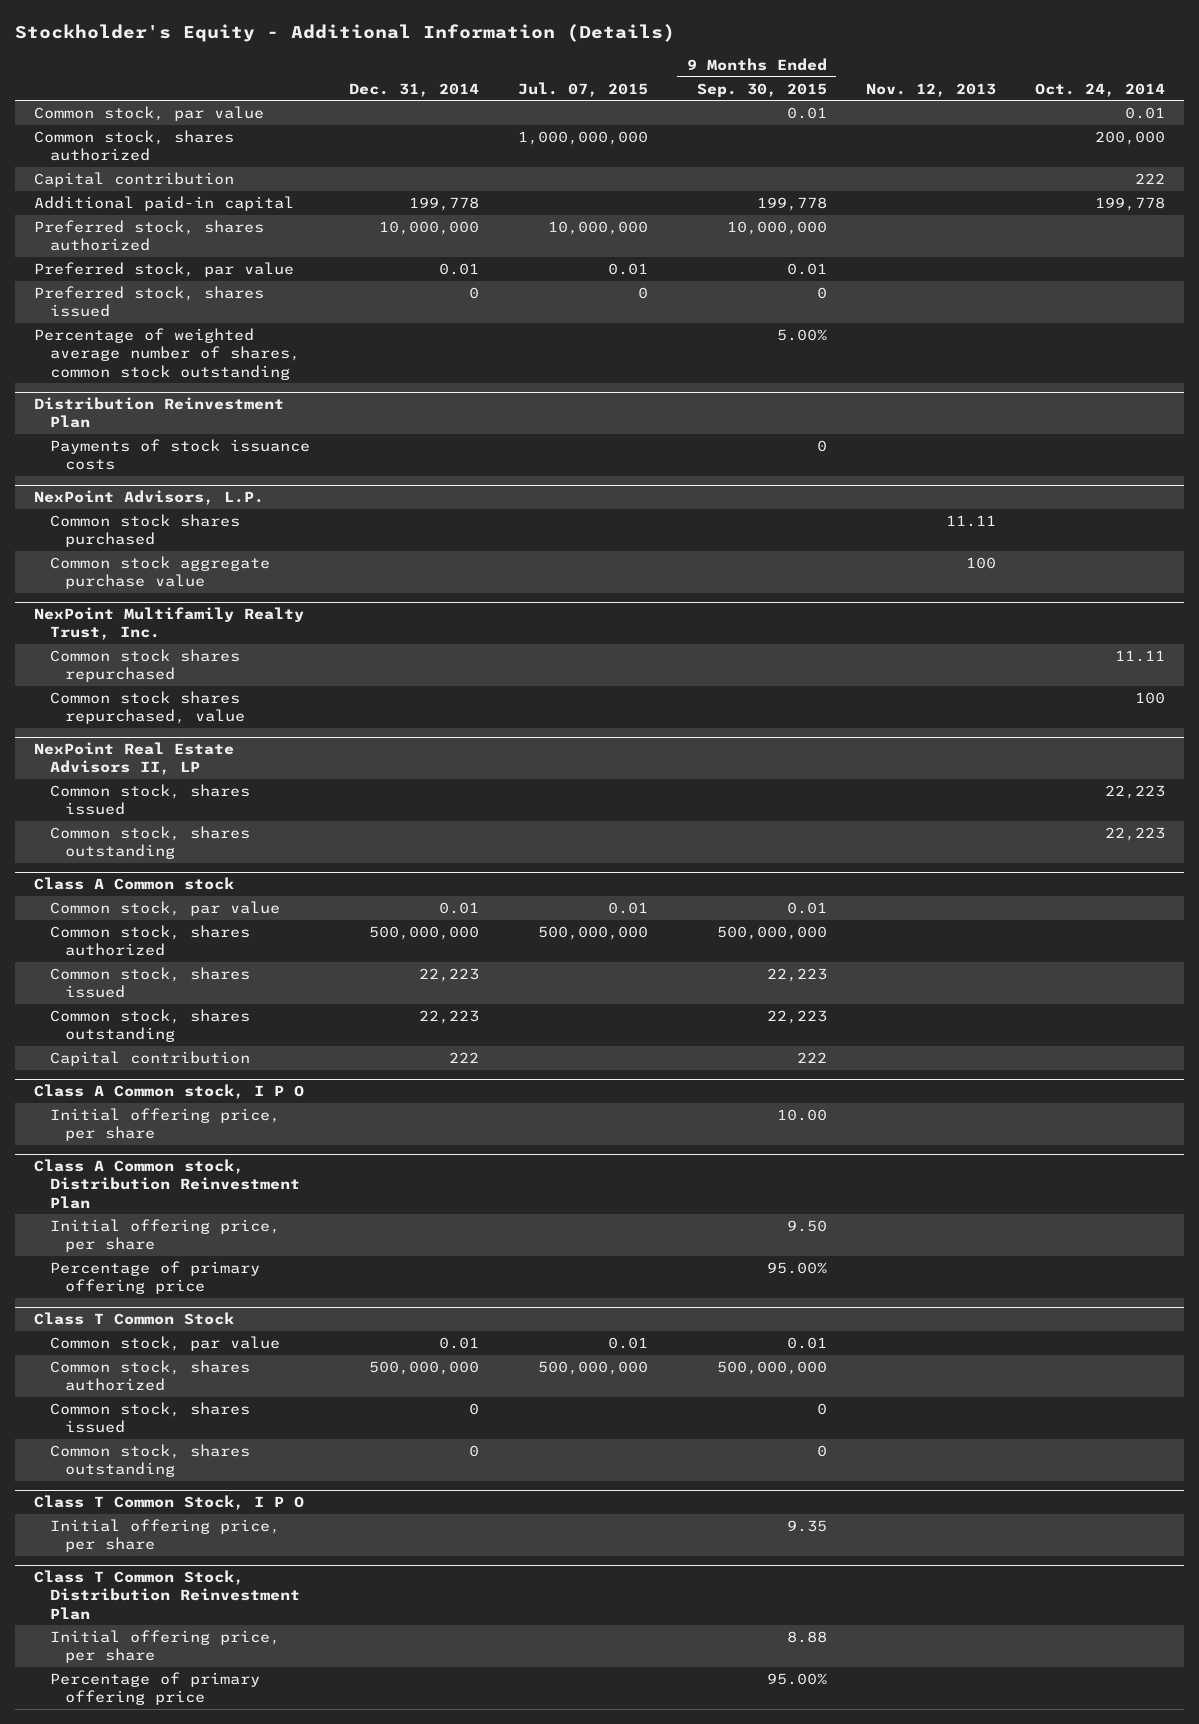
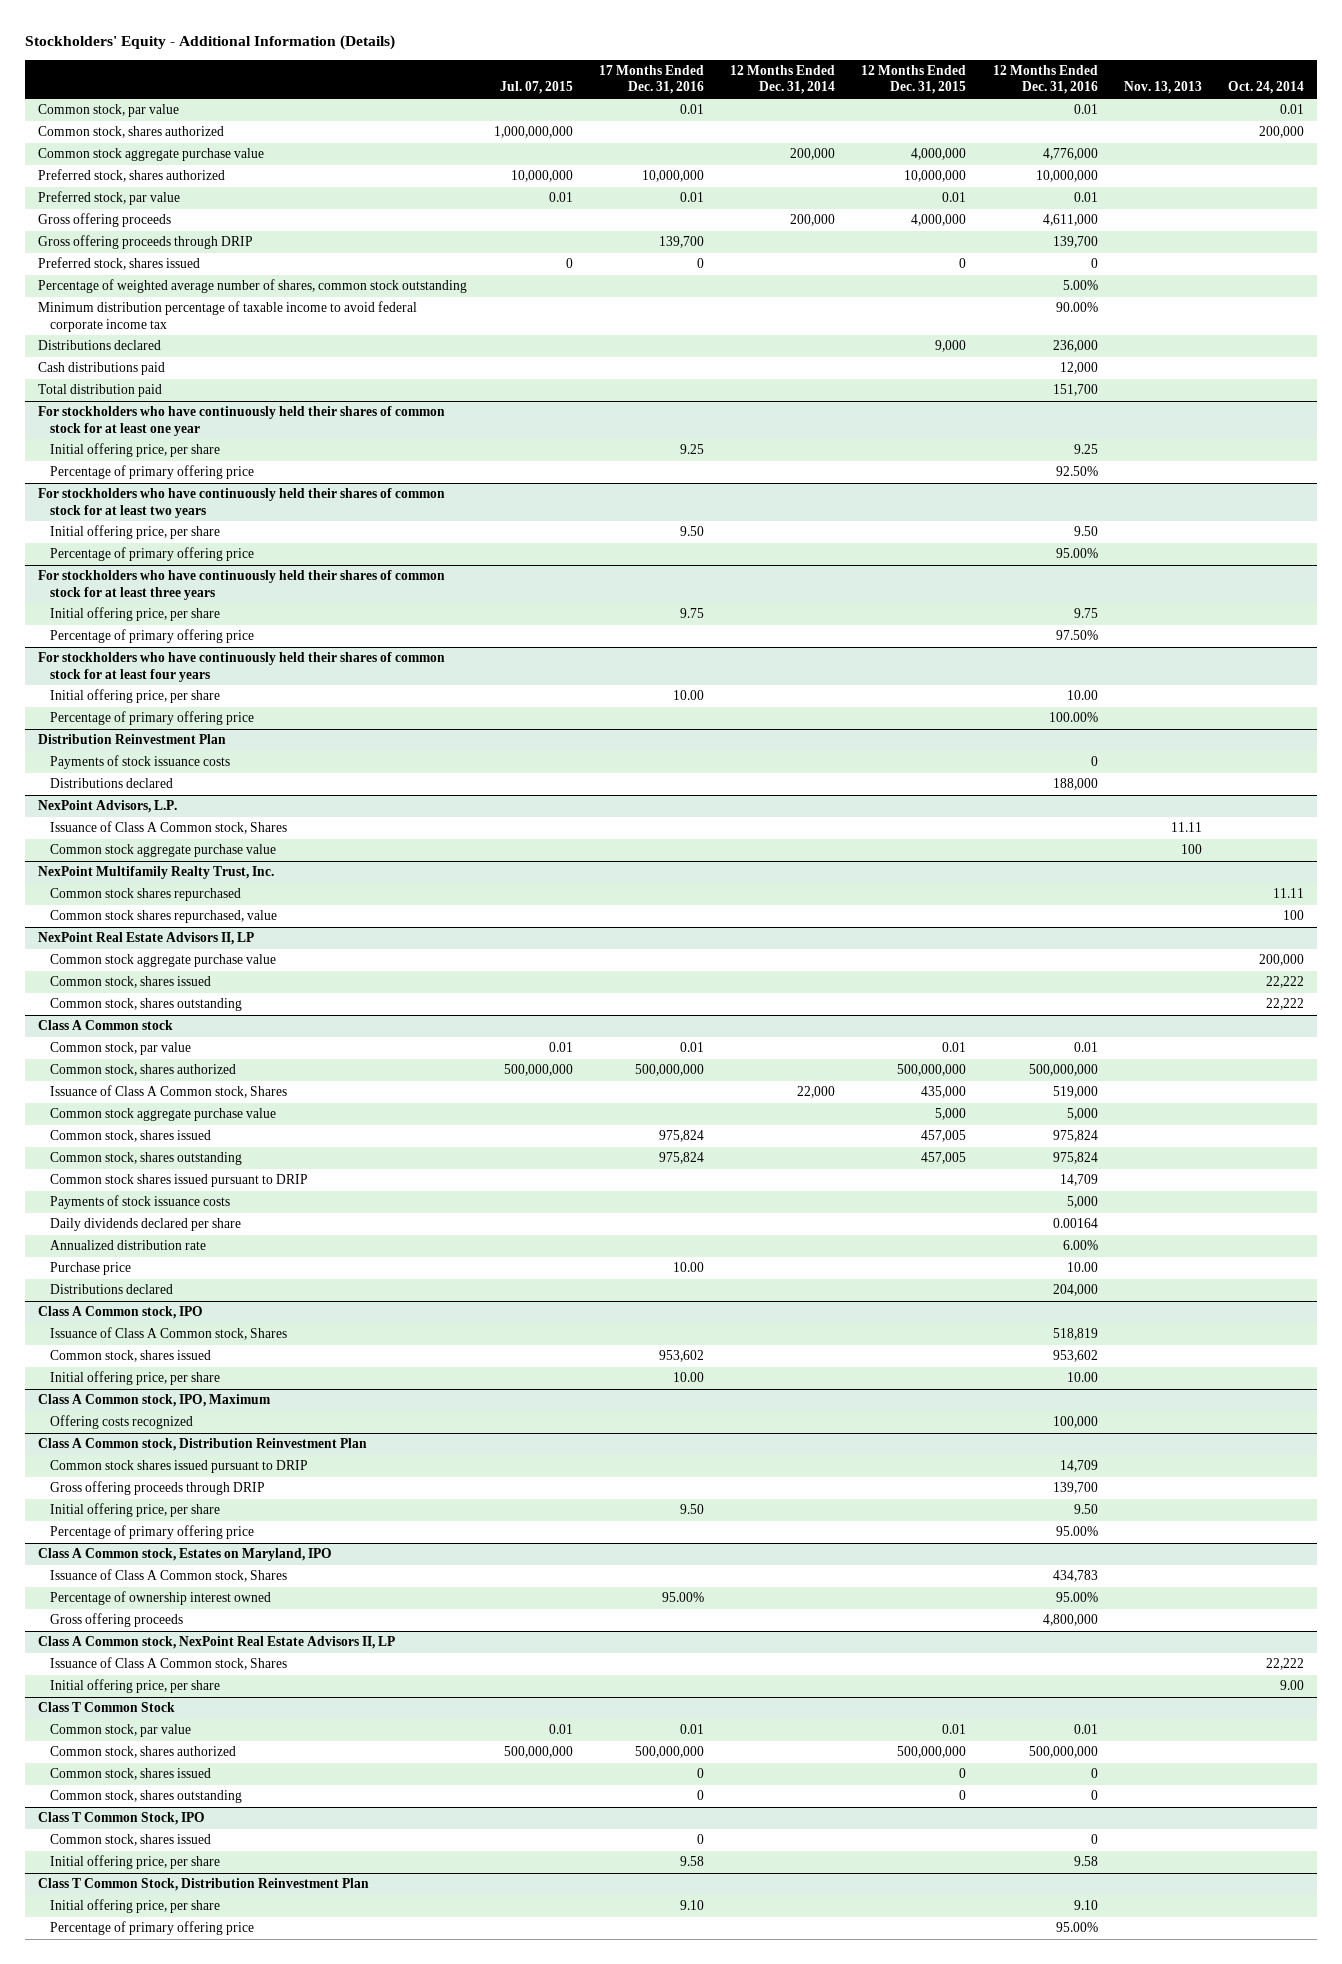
- Stockholder's Equity - Additional Information (Details)
+ Stockholders' Equity - Additional Information (Details)
- | Dec. 31, 2014 | Jul. 07, 2015 | 9 Months Ended Sep. 30, 2015 | Nov. 12, 2013 | Oct. 24, 2014
+ | Jul. 07, 2015 | 17 Months Ended Dec. 31, 2016 | 12 Months Ended Dec. 31, 2014 | 12 Months Ended Dec. 31, 2015 | 12 Months Ended Dec. 31, 2016 | Nov. 13, 2013 | Oct. 24, 2014
- Capital contribution | | | | | 222
- Additional paid-in capital | 199,778 | | 199,778 | | 199,778
+ Common stock aggregate purchase value | | | 200,000 | 4,000,000 | 4,776,000 | |
+ Gross offering proceeds | | | 200,000 | 4,000,000 | 4,611,000 | |
+ Gross offering proceeds through DRIP | | 139,700 | | | 139,700 | |
+ Minimum distribution percentage of taxable income to avoid federal corporate income tax | | | | | 90.00% | |
+ Distributions declared | | | | 9,000 | 236,000 | |
+ Cash distributions paid | | | | | 12,000 | |
+ Total distribution paid | | | | | 151,700 | |
+ For stockholders who have continuously held their shares of common stock for at least one year
+ Initial offering price, per share | | 9.25 | | | 9.25 | |
+ Percentage of primary offering price | | | | | 92.50% | |
+ For stockholders who have continuously held their shares of common stock for at least two years
+ Initial offering price, per share | | 9.50 | | | 9.50 | |
+ Percentage of primary offering price | | | | | 95.00% | |
+ For stockholders who have continuously held their shares of common stock for at least three years
+ Initial offering price, per share | | 9.75 | | | 9.75 | |
+ Percentage of primary offering price | | | | | 97.50% | |
+ For stockholders who have continuously held their shares of common stock for at least four years
+ Initial offering price, per share | | 10.00 | | | 10.00 | |
+ Percentage of primary offering price | | | | | 100.00% | |
@ Distribution Reinvestment Plan
+ Distributions declared | | | | | 188,000 | |
@ NexPoint Advisors, L.P.
- Common stock shares purchased | | | | 11.11 |
+ Issuance of Class A Common stock, Shares | | | | | | 11.11 |
@ NexPoint Real Estate Advisors II, LP
- Common stock, shares issued | | | | | 22,223
- Common stock, shares outstanding | | | | | 22,223
+ Common stock aggregate purchase value | | | | | | | 200,000
+ Common stock, shares issued | | | | | | | 22,222
+ Common stock, shares outstanding | | | | | | | 22,222
@ Class A Common stock
+ Issuance of Class A Common stock, Shares | | | 22,000 | 435,000 | 519,000 | |
+ Common stock aggregate purchase value | | | | 5,000 | 5,000 | |
- Capital contribution | 222 | | 222 | |
- Class A Common stock, I P O
@ Class A Common stock
+ Common stock shares issued pursuant to DRIP | | | | | 14,709 | |
+ Payments of stock issuance costs | | | | | 5,000 | |
+ Daily dividends declared per share | | | | | 0.00164 | |
+ Annualized distribution rate | | | | | 6.00% | |
+ Purchase price | | 10.00 | | | 10.00 | |
+ Distributions declared | | | | | 204,000 | |
+ Class A Common stock, IPO
+ Issuance of Class A Common stock, Shares | | | | | 518,819 | |
+ Common stock, shares issued | | 953,602 | | | 953,602 | |
+ Class A Common stock, IPO, Maximum
+ Offering costs recognized | | | | | 100,000 | |
@ Class A Common stock, Distribution Reinvestment Plan
+ Common stock shares issued pursuant to DRIP | | | | | 14,709 | |
+ Gross offering proceeds through DRIP | | | | | 139,700 | |
+ Class A Common stock, Estates on Maryland, IPO
+ Issuance of Class A Common stock, Shares | | | | | 434,783 | |
+ Percentage of ownership interest owned | | 95.00% | | | 95.00% | |
+ Gross offering proceeds | | | | | 4,800,000 | |
+ Class A Common stock, NexPoint Real Estate Advisors II, LP
+ Issuance of Class A Common stock, Shares | | | | | | | 22,222
+ Initial offering price, per share | | | | | | | 9.00
- Class T Common Stock, I P O
+ Class T Common Stock, IPO
+ Common stock, shares issued | | 0 | | | 0 | |

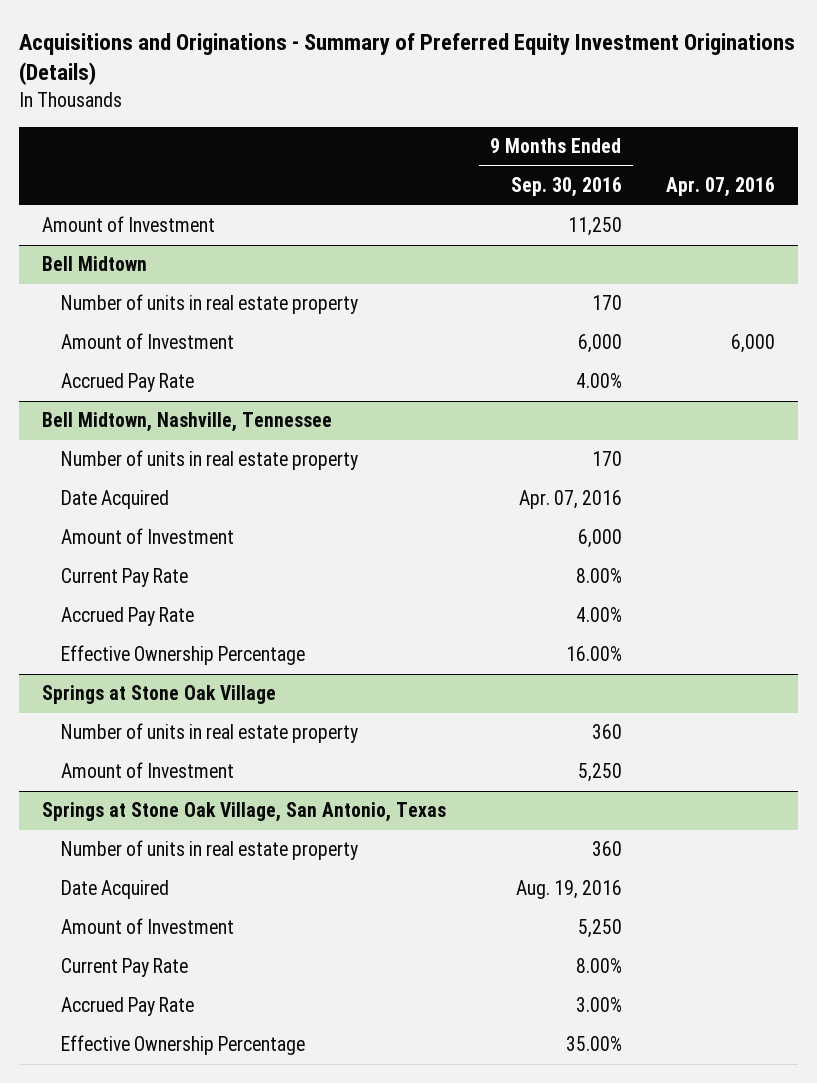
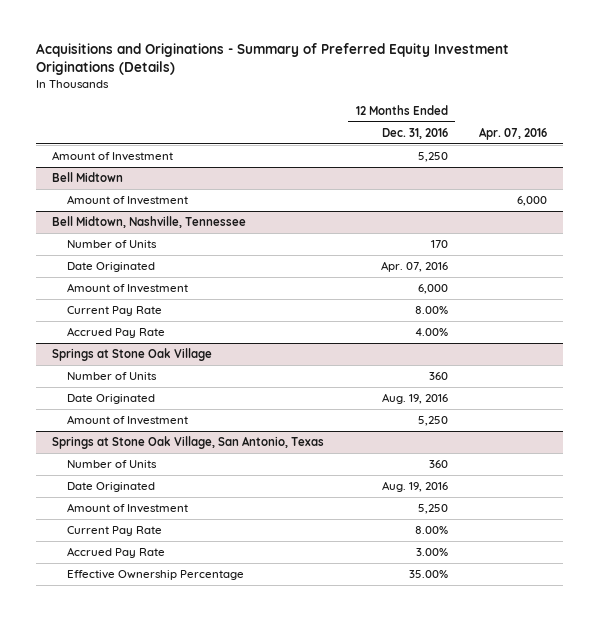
- | 9 Months Ended Sep. 30, 2016 | Apr. 07, 2016
+ | 12 Months Ended Dec. 31, 2016 | Apr. 07, 2016
@ Bell Midtown
- Number of units in real estate property | 170 |
- Accrued Pay Rate | 4.00% |
@ Bell Midtown, Nashville, Tennessee
- Number of units in real estate property | 170 |
- Date Acquired | Apr. 07, 2016 |
+ Number of Units | 170 |
+ Date Originated | Apr. 07, 2016 |
- Effective Ownership Percentage | 16.00% |
@ Springs at Stone Oak Village
- Number of units in real estate property | 360 |
+ Number of Units | 360 |
+ Date Originated | Aug. 19, 2016 |
@ Springs at Stone Oak Village, San Antonio, Texas
- Number of units in real estate property | 360 |
- Date Acquired | Aug. 19, 2016 |
+ Number of Units | 360 |
+ Date Originated | Aug. 19, 2016 |

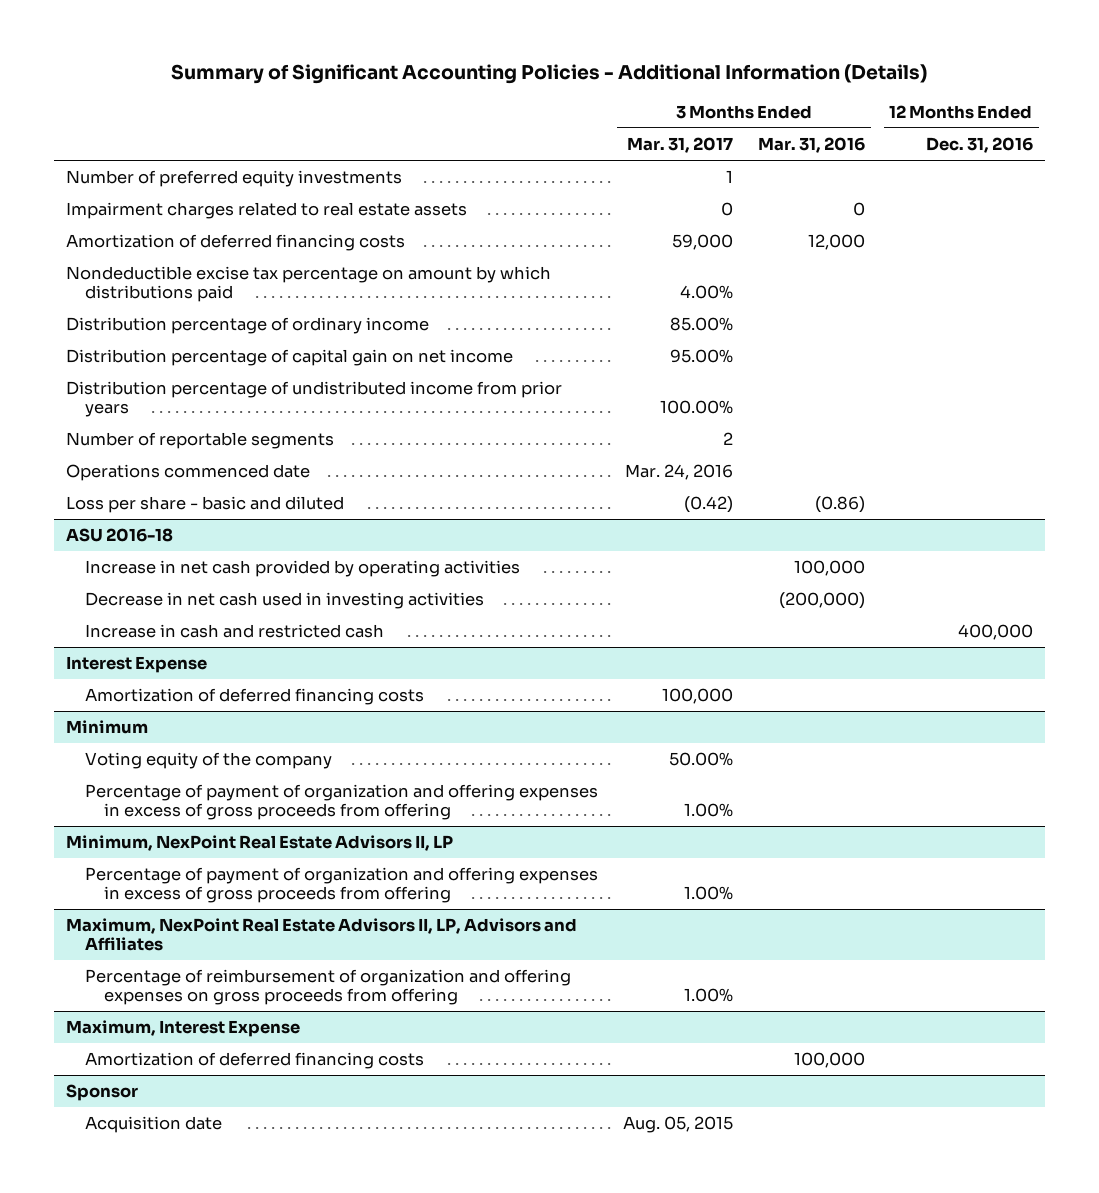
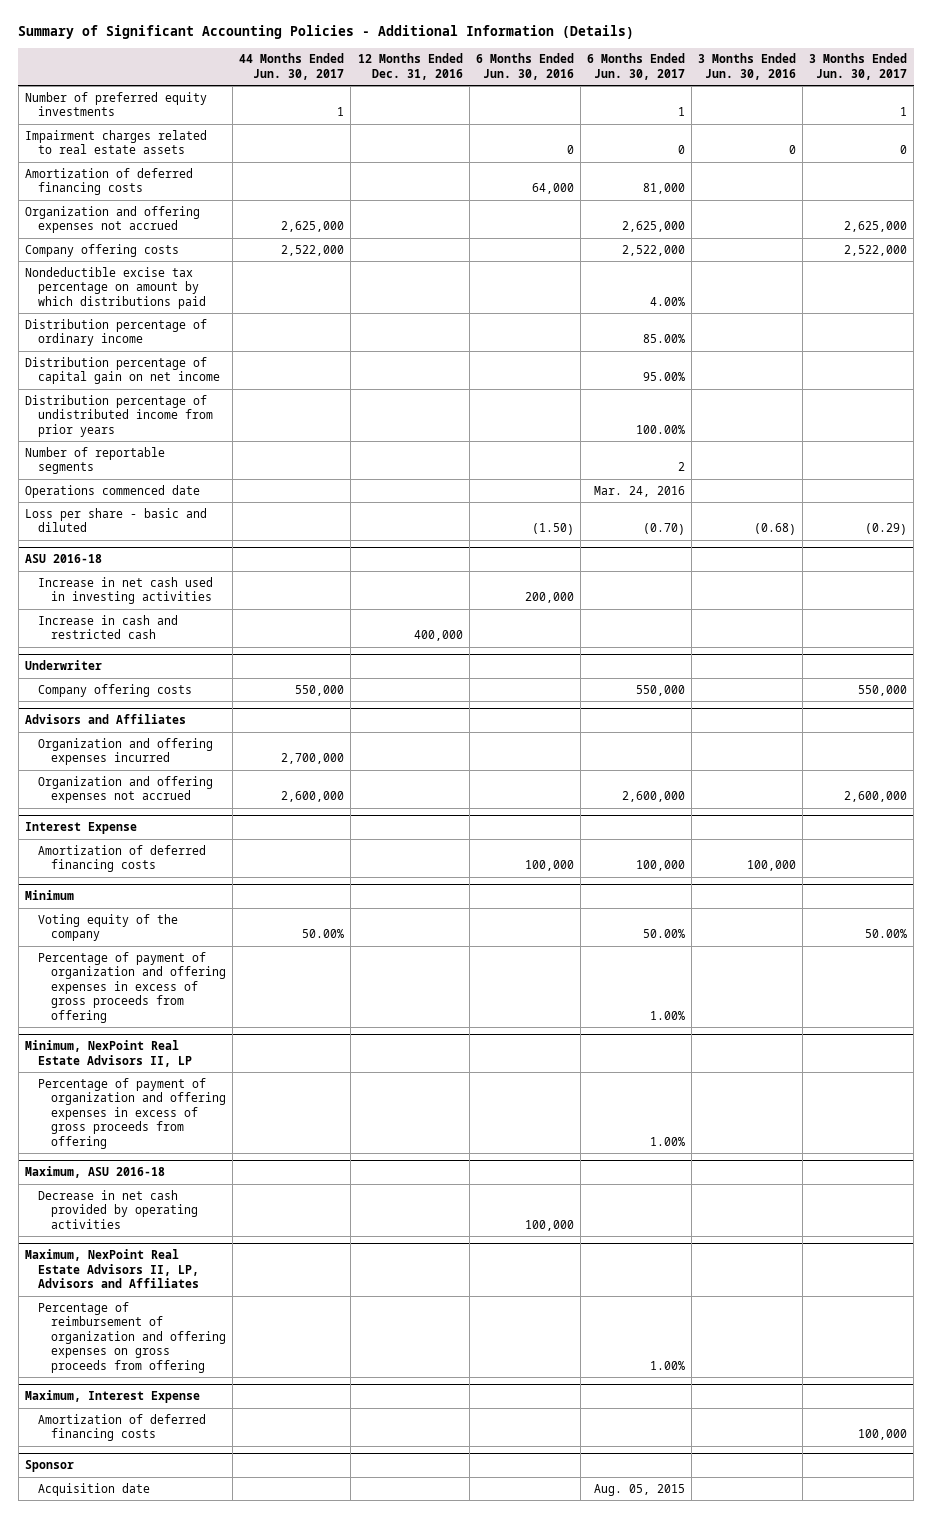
- | 3 Months Ended Mar. 31, 2017 | 3 Months Ended Mar. 31, 2016 | 12 Months Ended Dec. 31, 2016
+ | 44 Months Ended Jun. 30, 2017 | 12 Months Ended Dec. 31, 2016 | 6 Months Ended Jun. 30, 2016 | 6 Months Ended Jun. 30, 2017 | 3 Months Ended Jun. 30, 2016 | 3 Months Ended Jun. 30, 2017
+ Organization and offering expenses not accrued | 2,625,000 | | | 2,625,000 | | 2,625,000
+ Company offering costs | 2,522,000 | | | 2,522,000 | | 2,522,000
@ ASU 2016-18
- Increase in net cash provided by operating activities | | 100,000 |
- Decrease in net cash used in investing activities | | (200,000) |
+ Increase in net cash used in investing activities | | | 200,000 | | |
+ Underwriter
+ Company offering costs | 550,000 | | | 550,000 | | 550,000
+ Advisors and Affiliates
+ Organization and offering expenses incurred | 2,700,000 | | | | |
+ Organization and offering expenses not accrued | 2,600,000 | | | 2,600,000 | | 2,600,000
+ Maximum, ASU 2016-18
+ Decrease in net cash provided by operating activities | | | 100,000 | | |

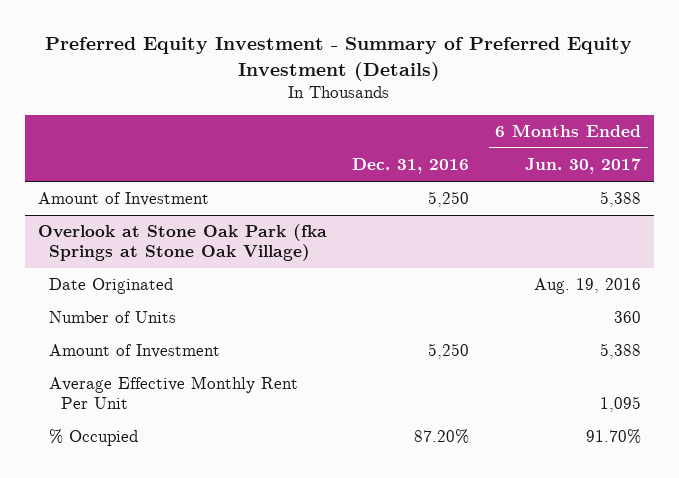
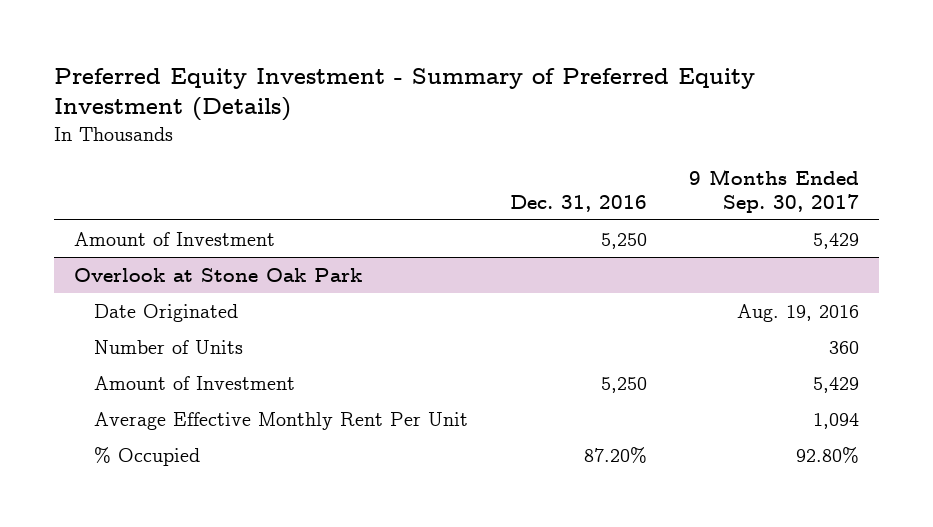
- | Dec. 31, 2016 | 6 Months Ended Jun. 30, 2017
+ | Dec. 31, 2016 | 9 Months Ended Sep. 30, 2017
- Overlook at Stone Oak Park (fka Springs at Stone Oak Village)
+ Overlook at Stone Oak Park

